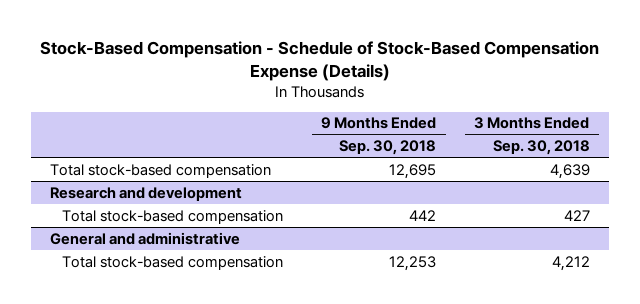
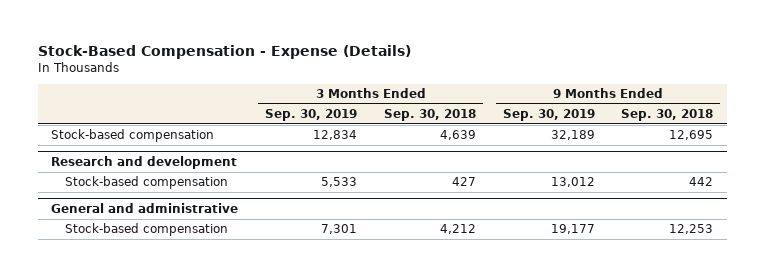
- Stock-Based Compensation - Schedule of Stock-Based Compensation Expense (Details)
+ Stock-Based Compensation - Expense (Details)
- | 9 Months Ended Sep. 30, 2018 | 3 Months Ended Sep. 30, 2018
+ | 3 Months Ended Sep. 30, 2019 | 3 Months Ended Sep. 30, 2018 | 9 Months Ended Sep. 30, 2019 | 9 Months Ended Sep. 30, 2018
- Total stock-based compensation | 12,695 | 4,639
+ Stock-based compensation | 12,834 | 4,639 | 32,189 | 12,695
@ Research and development
- Total stock-based compensation | 442 | 427
+ Stock-based compensation | 5,533 | 427 | 13,012 | 442
@ General and administrative
- Total stock-based compensation | 12,253 | 4,212
+ Stock-based compensation | 7,301 | 4,212 | 19,177 | 12,253

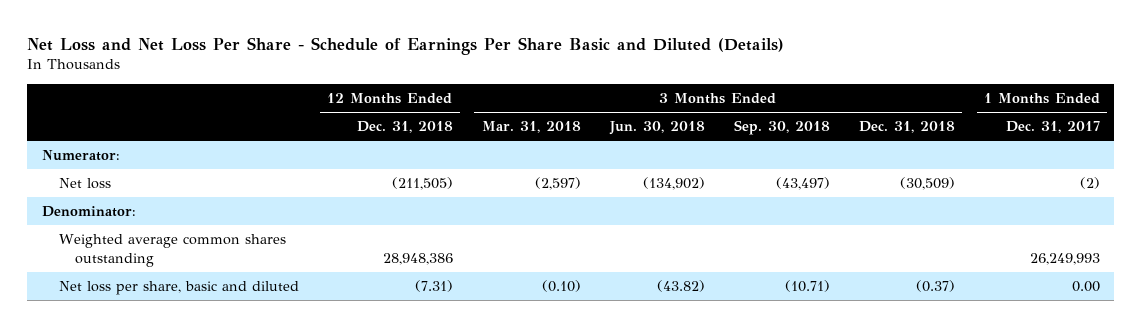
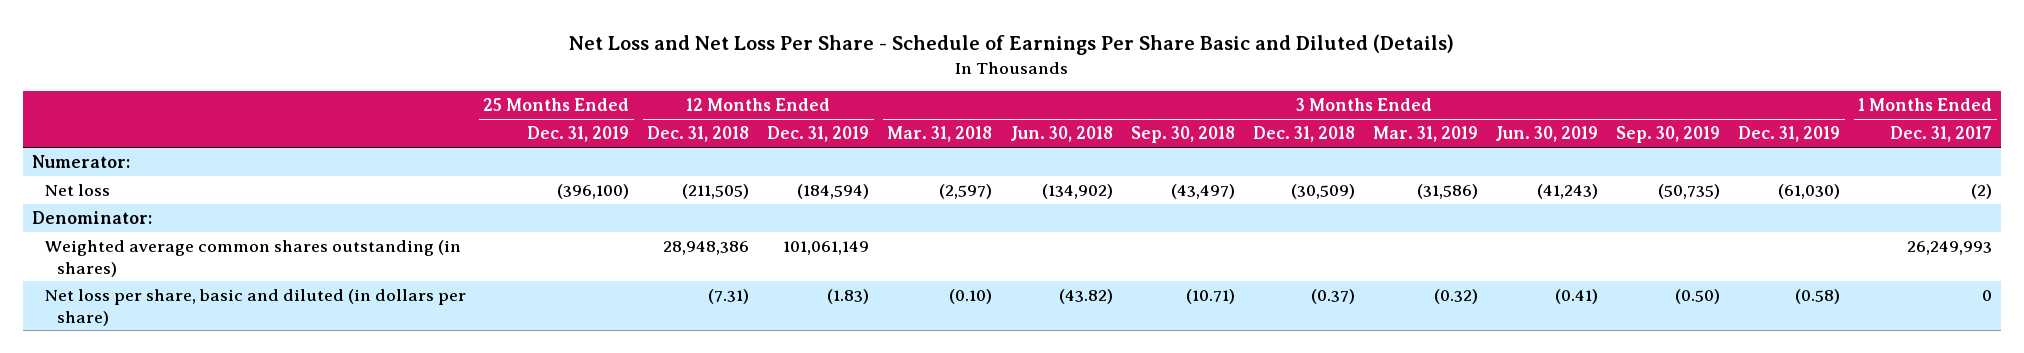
- | 12 Months Ended Dec. 31, 2018 | 3 Months Ended Mar. 31, 2018 | 3 Months Ended Jun. 30, 2018 | 3 Months Ended Sep. 30, 2018 | 3 Months Ended Dec. 31, 2018 | 1 Months Ended Dec. 31, 2017
+ | 25 Months Ended Dec. 31, 2019 | 12 Months Ended Dec. 31, 2018 | 12 Months Ended Dec. 31, 2019 | 3 Months Ended Mar. 31, 2018 | 3 Months Ended Jun. 30, 2018 | 3 Months Ended Sep. 30, 2018 | 3 Months Ended Dec. 31, 2018 | 3 Months Ended Mar. 31, 2019 | 3 Months Ended Jun. 30, 2019 | 3 Months Ended Sep. 30, 2019 | 3 Months Ended Dec. 31, 2019 | 1 Months Ended Dec. 31, 2017
- Weighted average common shares outstanding | 28,948,386 | | | | | 26,249,993
- Net loss per share, basic and diluted | (7.31) | (0.10) | (43.82) | (10.71) | (0.37) | 0.00
+ Weighted average common shares outstanding (in shares) | | 28,948,386 | 101,061,149 | | | | | | | | | 26,249,993
+ Net loss per share, basic and diluted (in dollars per share) | | (7.31) | (1.83) | (0.10) | (43.82) | (10.71) | (0.37) | (0.32) | (0.41) | (0.50) | (0.58) | 0

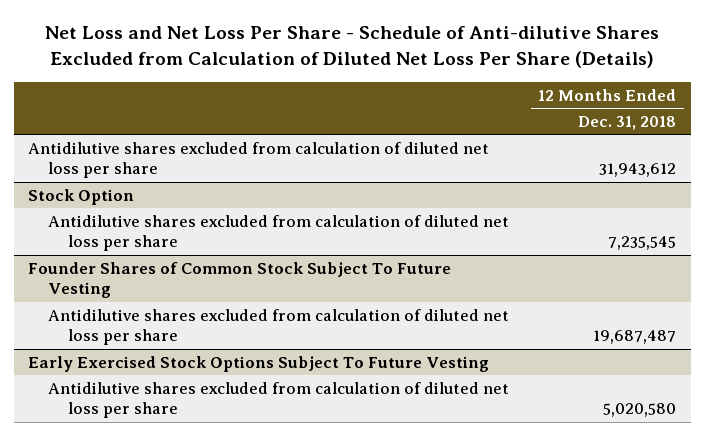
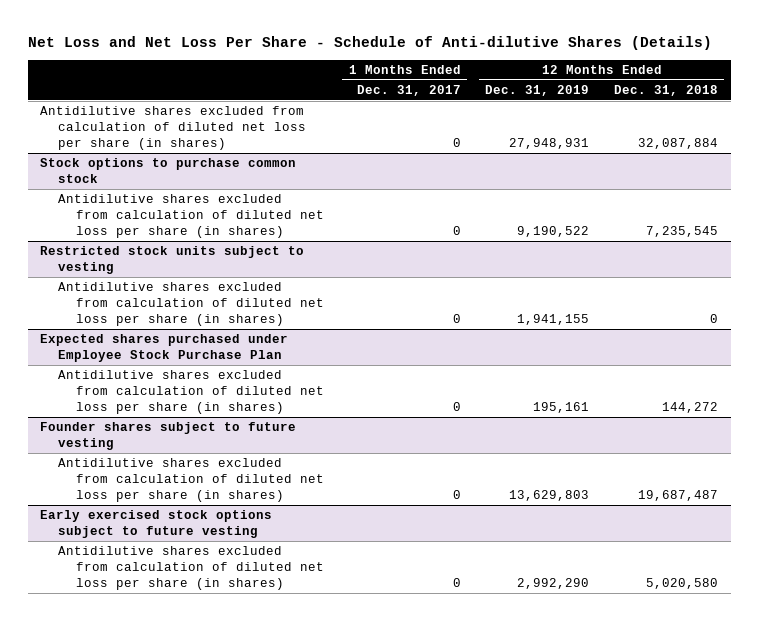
- Net Loss and Net Loss Per Share - Schedule of Anti-dilutive Shares Excluded from Calculation of Diluted Net Loss Per Share (Details)
+ Net Loss and Net Loss Per Share - Schedule of Anti-dilutive Shares (Details)
- | 12 Months Ended Dec. 31, 2018
+ | 1 Months Ended Dec. 31, 2017 | 12 Months Ended Dec. 31, 2019 | 12 Months Ended Dec. 31, 2018
- Antidilutive shares excluded from calculation of diluted net loss per share | 31,943,612
- Stock Option
- Antidilutive shares excluded from calculation of diluted net loss per share | 7,235,545
- Founder Shares of Common Stock Subject To Future Vesting
- Antidilutive shares excluded from calculation of diluted net loss per share | 19,687,487
- Early Exercised Stock Options Subject To Future Vesting
- Antidilutive shares excluded from calculation of diluted net loss per share | 5,020,580
+ Antidilutive shares excluded from calculation of diluted net loss per share (in shares) | 0 | 27,948,931 | 32,087,884
+ Stock options to purchase common stock
+ Antidilutive shares excluded from calculation of diluted net loss per share (in shares) | 0 | 9,190,522 | 7,235,545
+ Restricted stock units subject to vesting
+ Antidilutive shares excluded from calculation of diluted net loss per share (in shares) | 0 | 1,941,155 | 0
+ Expected shares purchased under Employee Stock Purchase Plan
+ Antidilutive shares excluded from calculation of diluted net loss per share (in shares) | 0 | 195,161 | 144,272
+ Founder shares subject to future vesting
+ Antidilutive shares excluded from calculation of diluted net loss per share (in shares) | 0 | 13,629,803 | 19,687,487
+ Early exercised stock options subject to future vesting
+ Antidilutive shares excluded from calculation of diluted net loss per share (in shares) | 0 | 2,992,290 | 5,020,580

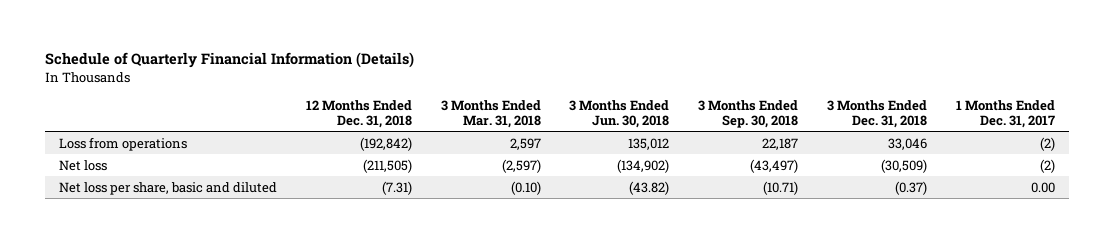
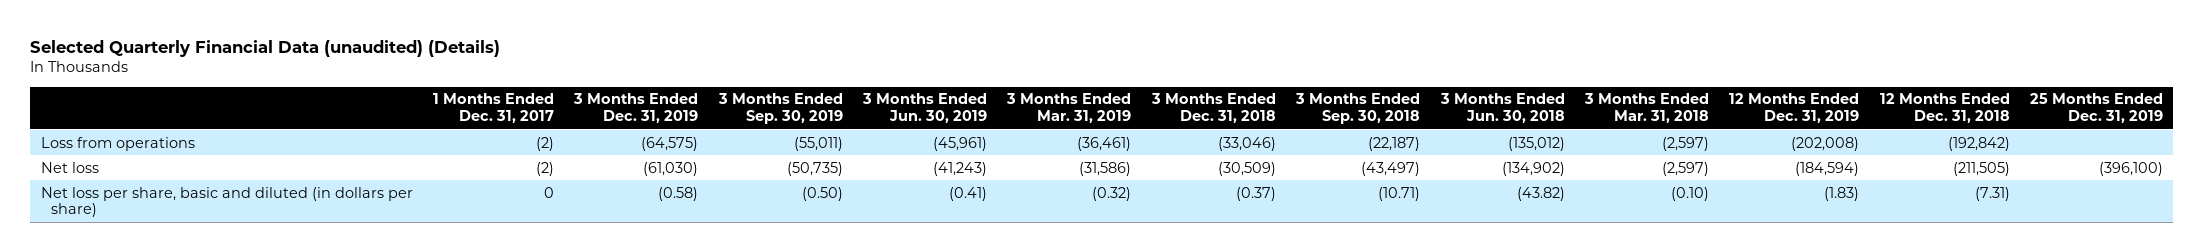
- Schedule of Quarterly Financial Information (Details)
+ Selected Quarterly Financial Data (unaudited) (Details)
- | 12 Months Ended Dec. 31, 2018 | 3 Months Ended Mar. 31, 2018 | 3 Months Ended Jun. 30, 2018 | 3 Months Ended Sep. 30, 2018 | 3 Months Ended Dec. 31, 2018 | 1 Months Ended Dec. 31, 2017
+ | 1 Months Ended Dec. 31, 2017 | 3 Months Ended Dec. 31, 2019 | 3 Months Ended Sep. 30, 2019 | 3 Months Ended Jun. 30, 2019 | 3 Months Ended Mar. 31, 2019 | 3 Months Ended Dec. 31, 2018 | 3 Months Ended Sep. 30, 2018 | 3 Months Ended Jun. 30, 2018 | 3 Months Ended Mar. 31, 2018 | 12 Months Ended Dec. 31, 2019 | 12 Months Ended Dec. 31, 2018 | 25 Months Ended Dec. 31, 2019
- Loss from operations | (192,842) | 2,597 | 135,012 | 22,187 | 33,046 | (2)
+ Loss from operations | (2) | (64,575) | (55,011) | (45,961) | (36,461) | (33,046) | (22,187) | (135,012) | (2,597) | (202,008) | (192,842) |
- Net loss per share, basic and diluted | (7.31) | (0.10) | (43.82) | (10.71) | (0.37) | 0.00
+ Net loss per share, basic and diluted (in dollars per share) | 0 | (0.58) | (0.50) | (0.41) | (0.32) | (0.37) | (10.71) | (43.82) | (0.10) | (1.83) | (7.31) |

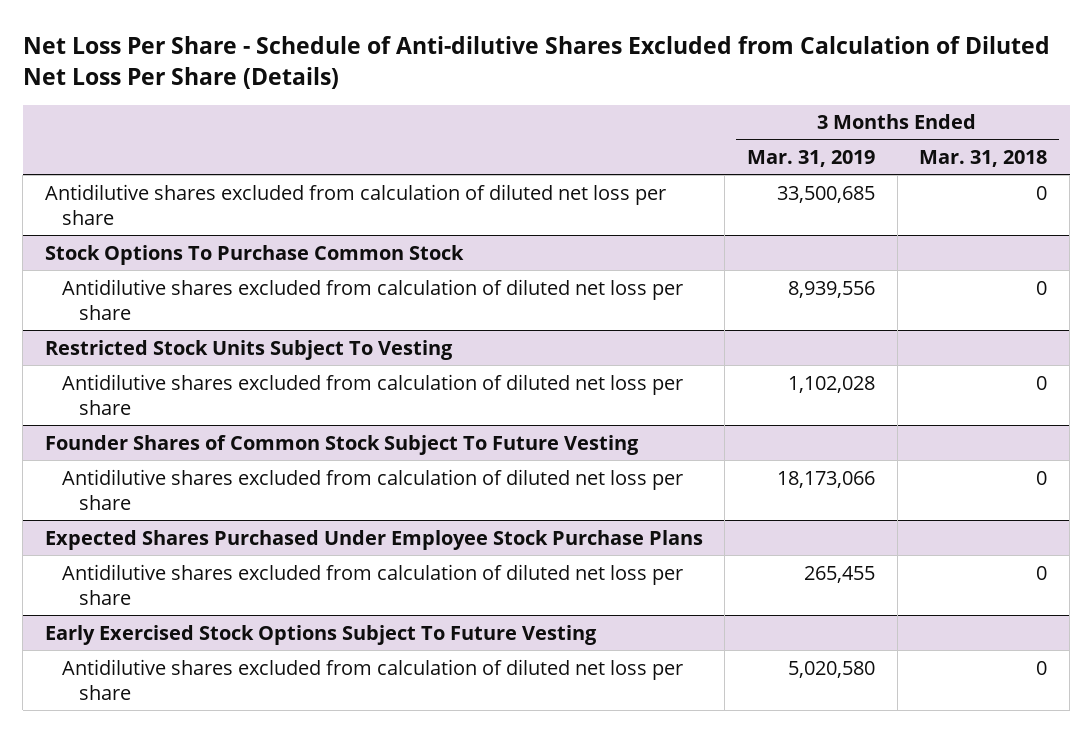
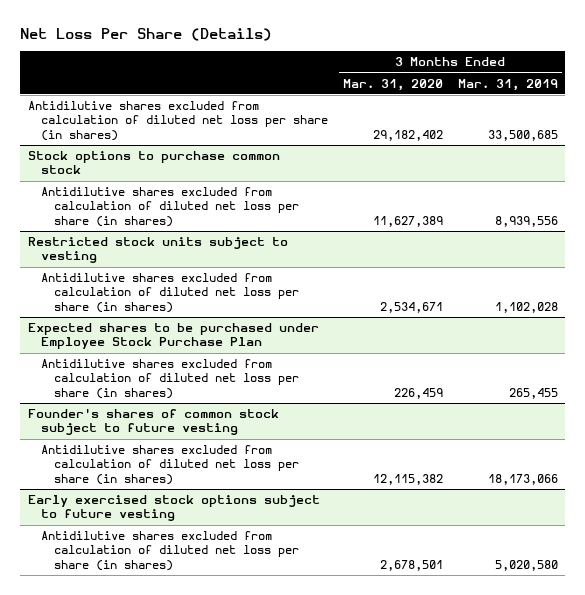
- Net Loss Per Share - Schedule of Anti-dilutive Shares Excluded from Calculation of Diluted Net Loss Per Share (Details)
+ Net Loss Per Share (Details)
- | 3 Months Ended Mar. 31, 2019 | 3 Months Ended Mar. 31, 2018
+ | 3 Months Ended Mar. 31, 2020 | 3 Months Ended Mar. 31, 2019
- Antidilutive shares excluded from calculation of diluted net loss per share | 33,500,685 | 0
- Stock Options To Purchase Common Stock
- Antidilutive shares excluded from calculation of diluted net loss per share | 8,939,556 | 0
- Restricted Stock Units Subject To Vesting
- Antidilutive shares excluded from calculation of diluted net loss per share | 1,102,028 | 0
- Founder Shares of Common Stock Subject To Future Vesting
- Antidilutive shares excluded from calculation of diluted net loss per share | 18,173,066 | 0
- Expected Shares Purchased Under Employee Stock Purchase Plans
- Antidilutive shares excluded from calculation of diluted net loss per share | 265,455 | 0
- Early Exercised Stock Options Subject To Future Vesting
- Antidilutive shares excluded from calculation of diluted net loss per share | 5,020,580 | 0
+ Antidilutive shares excluded from calculation of diluted net loss per share (in shares) | 29,182,402 | 33,500,685
+ Stock options to purchase common stock
+ Antidilutive shares excluded from calculation of diluted net loss per share (in shares) | 11,627,389 | 8,939,556
+ Restricted stock units subject to vesting
+ Antidilutive shares excluded from calculation of diluted net loss per share (in shares) | 2,534,671 | 1,102,028
+ Expected shares to be purchased under Employee Stock Purchase Plan
+ Antidilutive shares excluded from calculation of diluted net loss per share (in shares) | 226,459 | 265,455
+ Founder's shares of common stock subject to future vesting
+ Antidilutive shares excluded from calculation of diluted net loss per share (in shares) | 12,115,382 | 18,173,066
+ Early exercised stock options subject to future vesting
+ Antidilutive shares excluded from calculation of diluted net loss per share (in shares) | 2,678,501 | 5,020,580

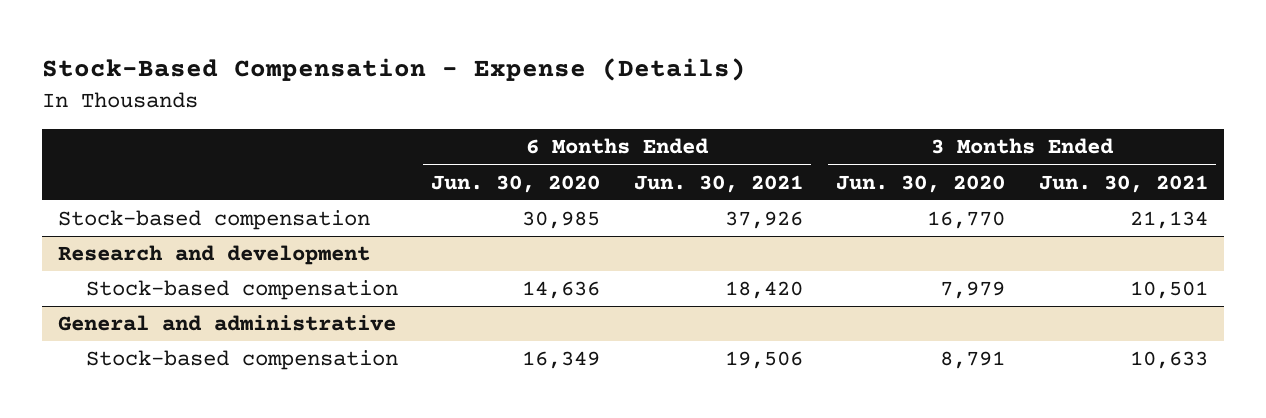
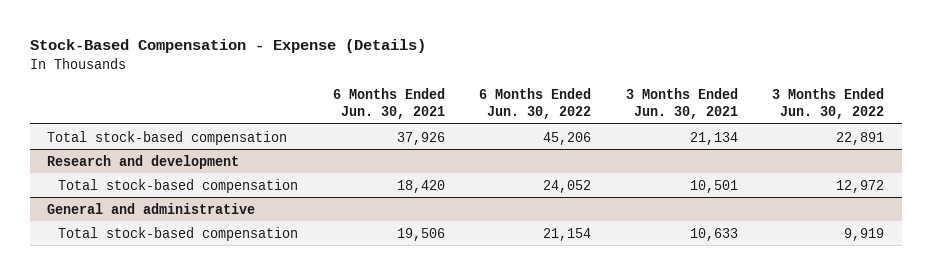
- | 6 Months Ended Jun. 30, 2020 | 6 Months Ended Jun. 30, 2021 | 3 Months Ended Jun. 30, 2020 | 3 Months Ended Jun. 30, 2021
+ | 6 Months Ended Jun. 30, 2021 | 6 Months Ended Jun. 30, 2022 | 3 Months Ended Jun. 30, 2021 | 3 Months Ended Jun. 30, 2022
- Stock-based compensation | 30,985 | 37,926 | 16,770 | 21,134
+ Total stock-based compensation | 37,926 | 45,206 | 21,134 | 22,891
@ Research and development
- Stock-based compensation | 14,636 | 18,420 | 7,979 | 10,501
+ Total stock-based compensation | 18,420 | 24,052 | 10,501 | 12,972
@ General and administrative
- Stock-based compensation | 16,349 | 19,506 | 8,791 | 10,633
+ Total stock-based compensation | 19,506 | 21,154 | 10,633 | 9,919

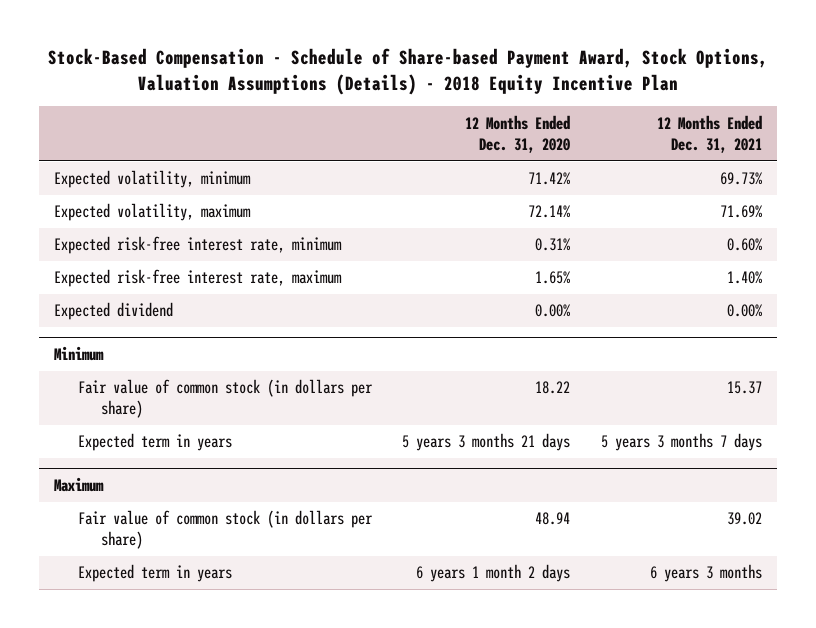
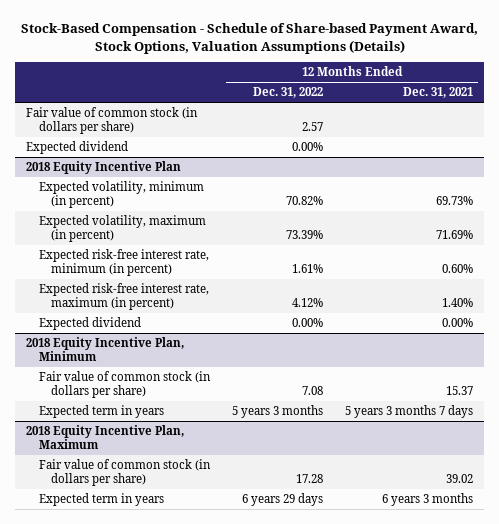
- Stock-Based Compensation - Schedule of Share-based Payment Award, Stock Options, Valuation Assumptions (Details) - 2018 Equity Incentive Plan
+ Stock-Based Compensation - Schedule of Share-based Payment Award, Stock Options, Valuation Assumptions (Details)
- | 12 Months Ended Dec. 31, 2020 | 12 Months Ended Dec. 31, 2021
+ | 12 Months Ended Dec. 31, 2022 | 12 Months Ended Dec. 31, 2021
- Expected volatility, minimum | 71.42% | 69.73%
- Expected volatility, maximum | 72.14% | 71.69%
- Expected risk-free interest rate, minimum | 0.31% | 0.60%
- Expected risk-free interest rate, maximum | 1.65% | 1.40%
+ Fair value of common stock (in dollars per share) | 2.57 |
+ Expected dividend | 0.00% |
+ 2018 Equity Incentive Plan
+ Expected volatility, minimum (in percent) | 70.82% | 69.73%
+ Expected volatility, maximum (in percent) | 73.39% | 71.69%
+ Expected risk-free interest rate, minimum (in percent) | 1.61% | 0.60%
+ Expected risk-free interest rate, maximum (in percent) | 4.12% | 1.40%
- Minimum
+ 2018 Equity Incentive Plan, Minimum
- Maximum
+ 2018 Equity Incentive Plan, Maximum

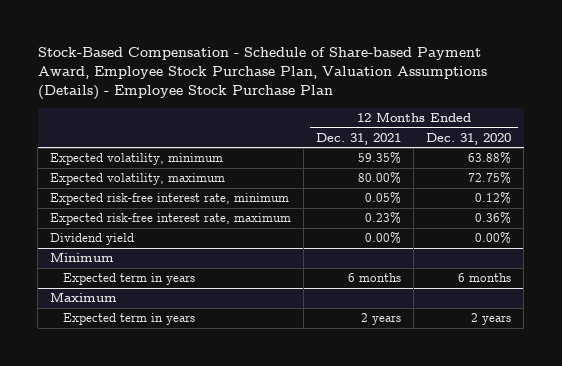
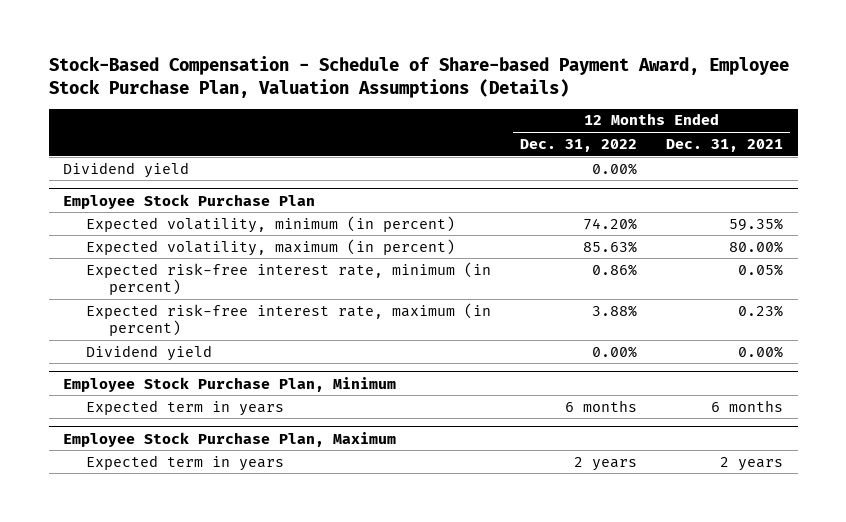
- Stock-Based Compensation - Schedule of Share-based Payment Award, Employee Stock Purchase Plan, Valuation Assumptions (Details) - Employee Stock Purchase Plan
+ Stock-Based Compensation - Schedule of Share-based Payment Award, Employee Stock Purchase Plan, Valuation Assumptions (Details)
- | 12 Months Ended Dec. 31, 2021 | 12 Months Ended Dec. 31, 2020
+ | 12 Months Ended Dec. 31, 2022 | 12 Months Ended Dec. 31, 2021
- Expected volatility, minimum | 59.35% | 63.88%
- Expected volatility, maximum | 80.00% | 72.75%
- Expected risk-free interest rate, minimum | 0.05% | 0.12%
- Expected risk-free interest rate, maximum | 0.23% | 0.36%
+ Dividend yield | 0.00% |
+ Employee Stock Purchase Plan
+ Expected volatility, minimum (in percent) | 74.20% | 59.35%
+ Expected volatility, maximum (in percent) | 85.63% | 80.00%
+ Expected risk-free interest rate, minimum (in percent) | 0.86% | 0.05%
+ Expected risk-free interest rate, maximum (in percent) | 3.88% | 0.23%
- Minimum
+ Employee Stock Purchase Plan, Minimum
- Maximum
+ Employee Stock Purchase Plan, Maximum

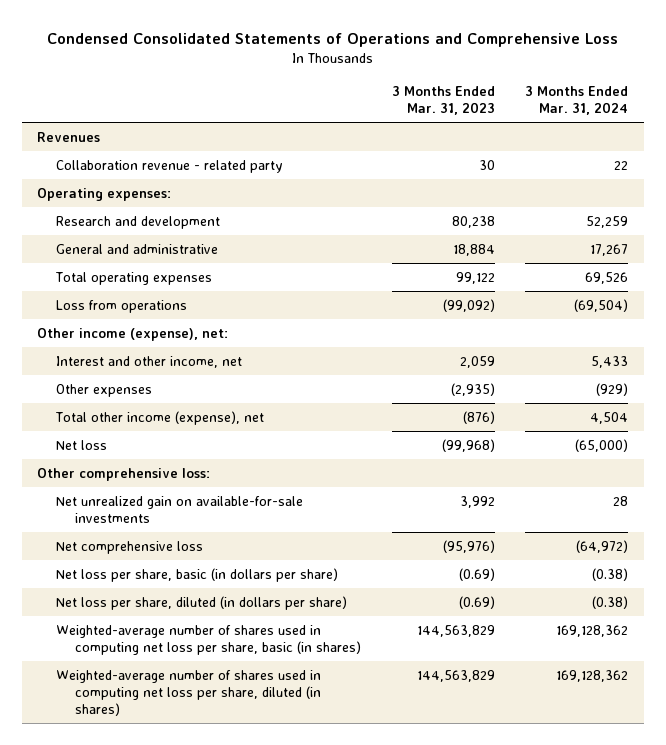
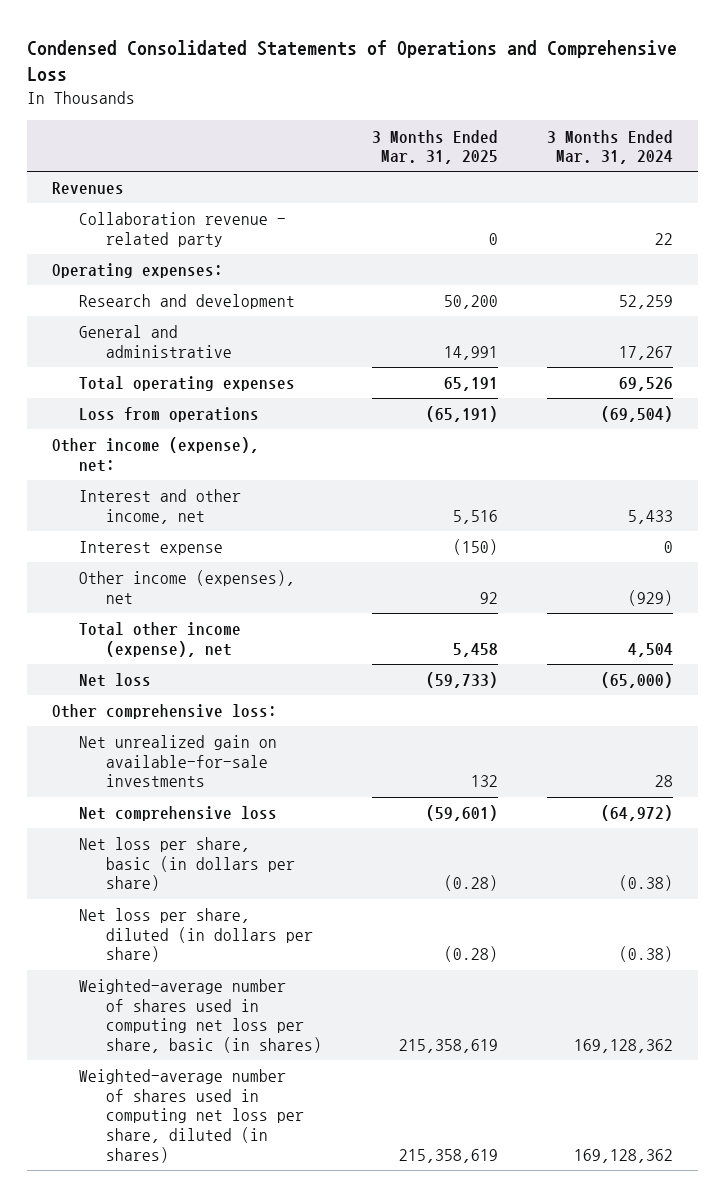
- | 3 Months Ended Mar. 31, 2023 | 3 Months Ended Mar. 31, 2024
+ | 3 Months Ended Mar. 31, 2025 | 3 Months Ended Mar. 31, 2024
- Other expenses | (2,935) | (929)
+ Interest expense | (150) | 0
+ Other income (expenses), net | 92 | (929)

